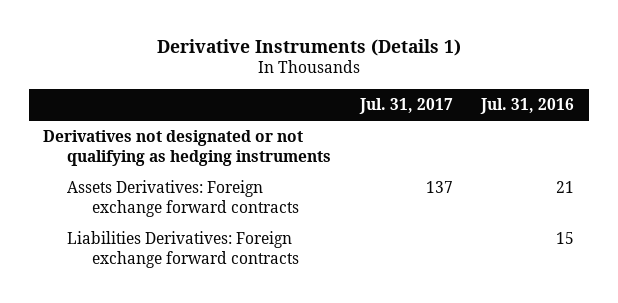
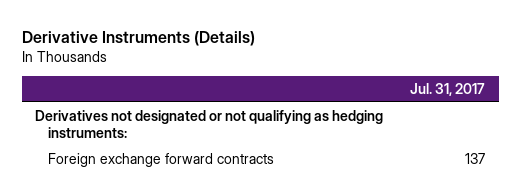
- Derivative Instruments (Details 1)
+ Derivative Instruments (Details)
- | Jul. 31, 2017 | Jul. 31, 2016
+ | Jul. 31, 2017
- Derivatives not designated or not qualifying as hedging instruments
- Assets Derivatives: Foreign exchange forward contracts | 137 | 21
- Liabilities Derivatives: Foreign exchange forward contracts | | 15
+ Derivatives not designated or not qualifying as hedging instruments:
+ Foreign exchange forward contracts | 137

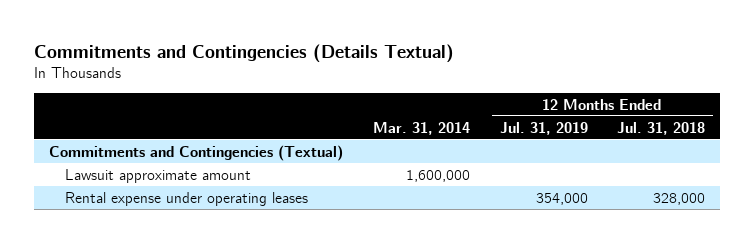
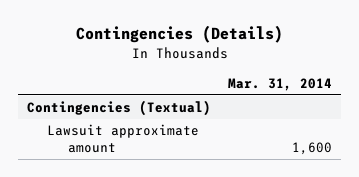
- Commitments and Contingencies (Details Textual)
+ Contingencies (Details)
- | Mar. 31, 2014 | 12 Months Ended Jul. 31, 2019 | 12 Months Ended Jul. 31, 2018
+ | Mar. 31, 2014
- Commitments and Contingencies (Textual)
- Lawsuit approximate amount | 1,600,000 | |
- Rental expense under operating leases | | 354,000 | 328,000
+ Contingencies (Textual)
+ Lawsuit approximate amount | 1,600

